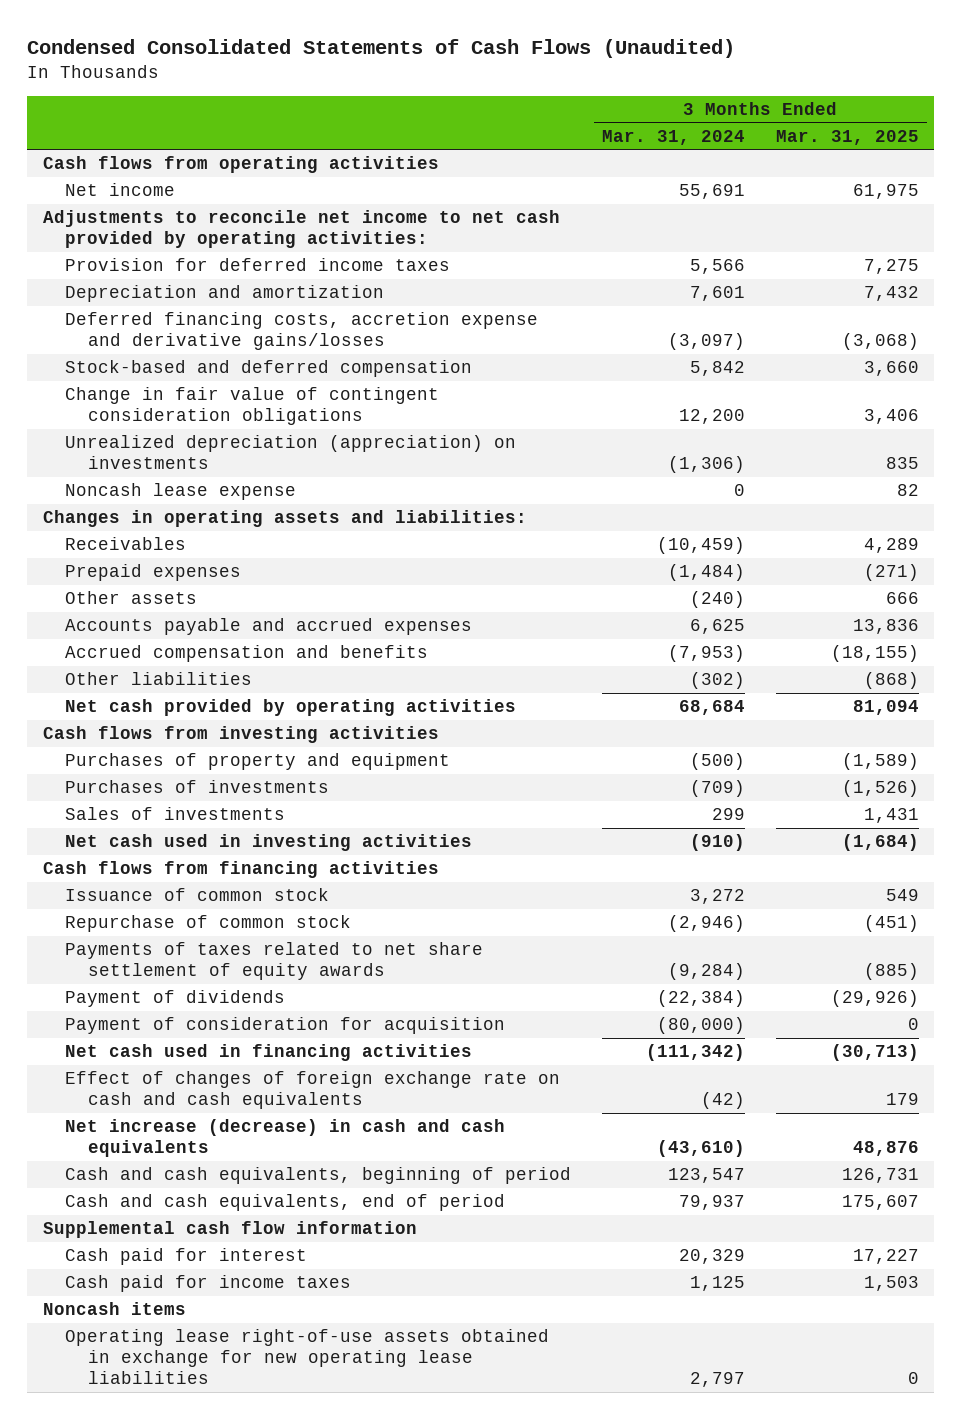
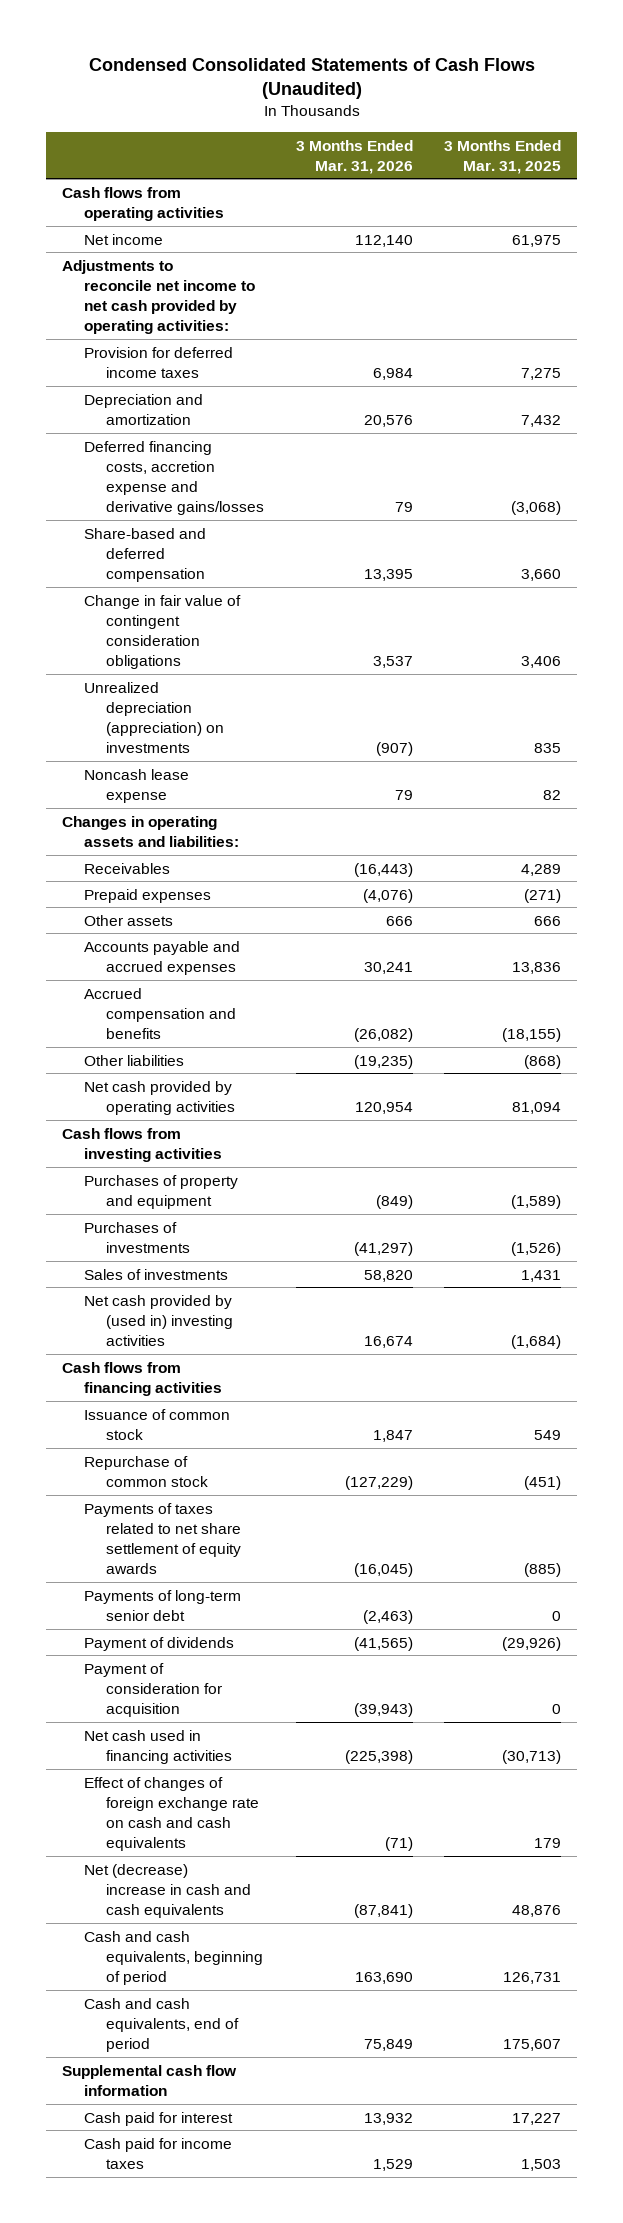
- | 3 Months Ended Mar. 31, 2024 | 3 Months Ended Mar. 31, 2025
+ | 3 Months Ended Mar. 31, 2026 | 3 Months Ended Mar. 31, 2025
- Stock-based and deferred compensation | 5,842 | 3,660
+ Share-based and deferred compensation | 13,395 | 3,660
- Net cash used in investing activities | (910) | (1,684)
+ Net cash provided by (used in) investing activities | 16,674 | (1,684)
+ Payments of long-term senior debt | (2,463) | 0
- Net increase (decrease) in cash and cash equivalents | (43,610) | 48,876
+ Net (decrease) increase in cash and cash equivalents | (87,841) | 48,876
- Noncash items
- Operating lease right-of-use assets obtained in exchange for new operating lease liabilities | 2,797 | 0

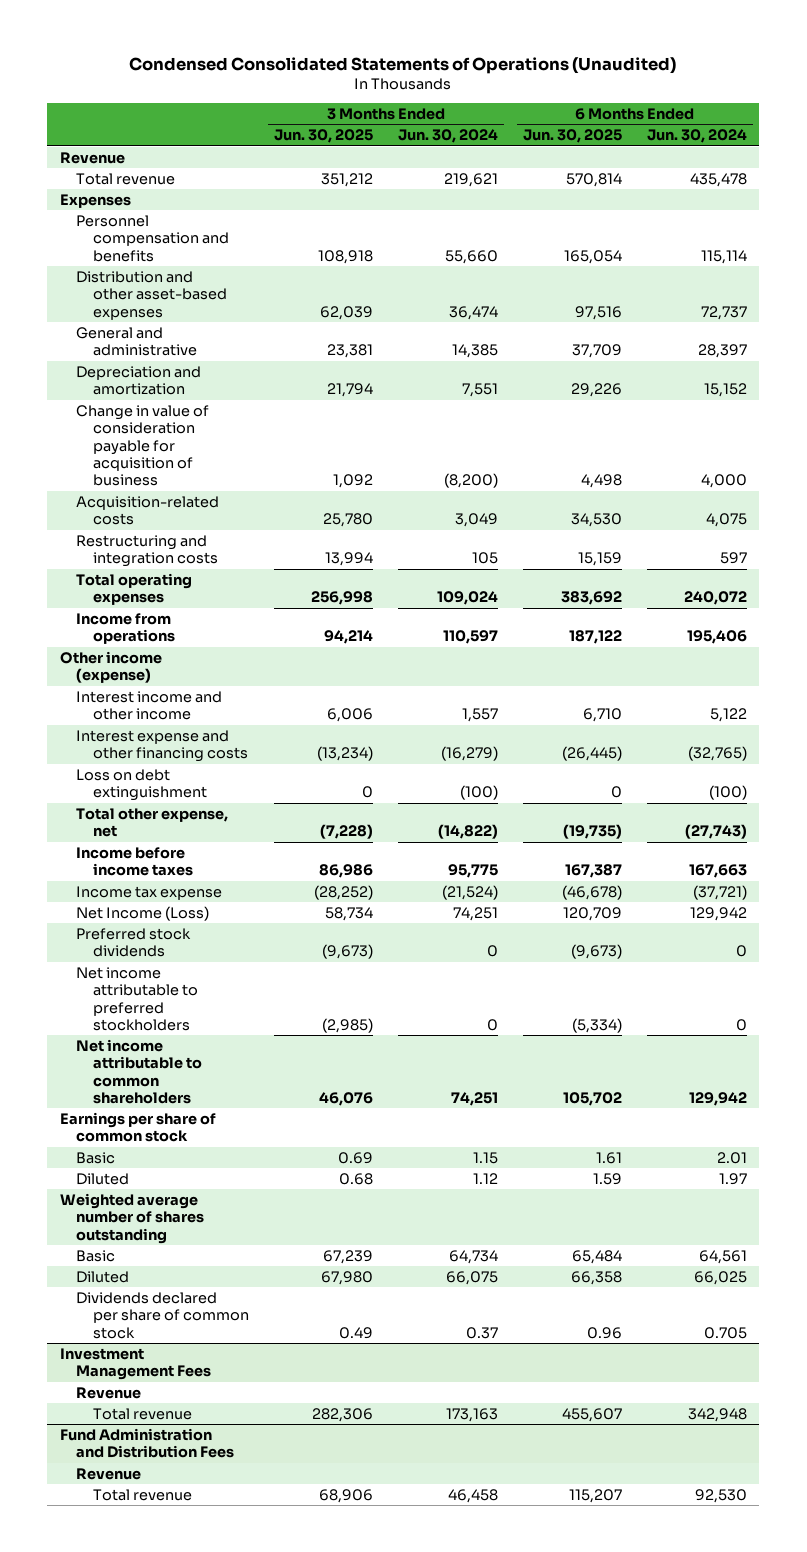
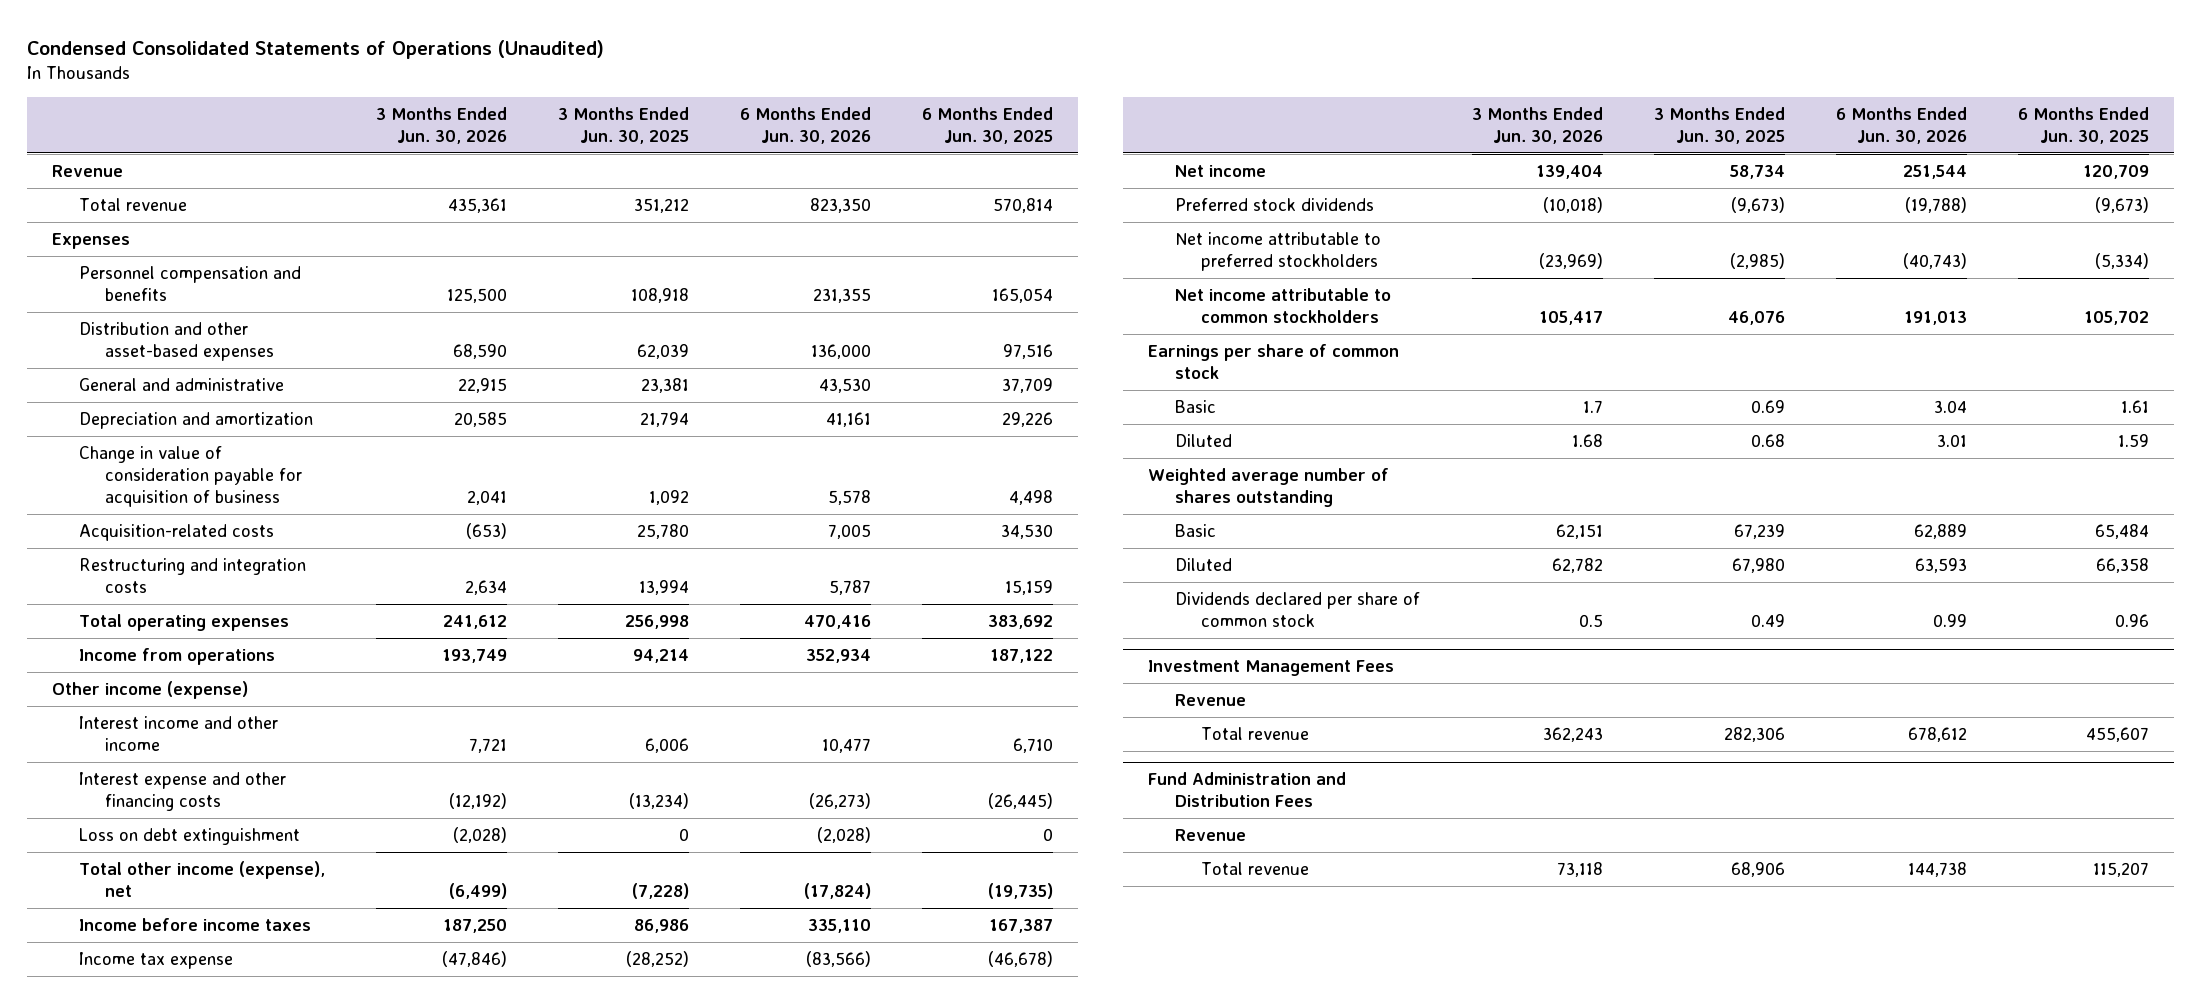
- | 3 Months Ended Jun. 30, 2025 | 3 Months Ended Jun. 30, 2024 | 6 Months Ended Jun. 30, 2025 | 6 Months Ended Jun. 30, 2024
+ | 3 Months Ended Jun. 30, 2026 | 3 Months Ended Jun. 30, 2025 | 6 Months Ended Jun. 30, 2026 | 6 Months Ended Jun. 30, 2025
- Total other expense, net | (7,228) | (14,822) | (19,735) | (27,743)
+ Total other income (expense), net | (6,499) | (7,228) | (17,824) | (19,735)
- Net Income (Loss) | 58,734 | 74,251 | 120,709 | 129,942
+ Net income | 139,404 | 58,734 | 251,544 | 120,709
- Net income attributable to common shareholders | 46,076 | 74,251 | 105,702 | 129,942
+ Net income attributable to common stockholders | 105,417 | 46,076 | 191,013 | 105,702

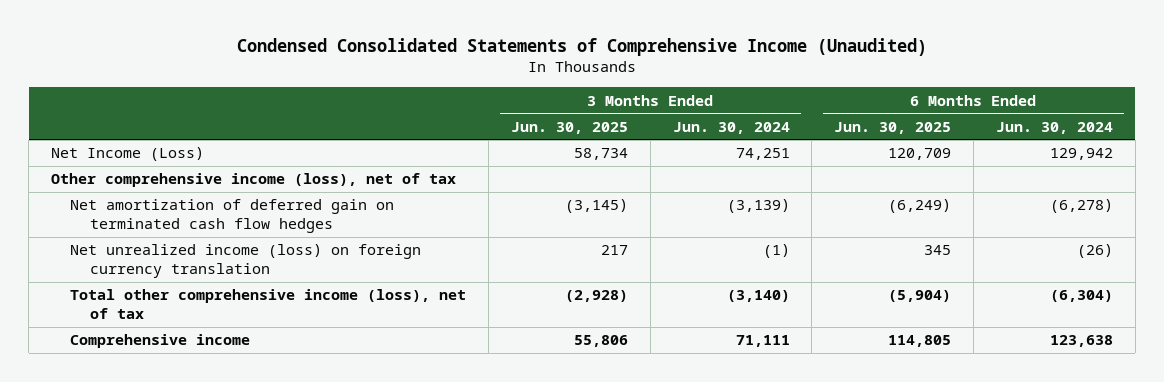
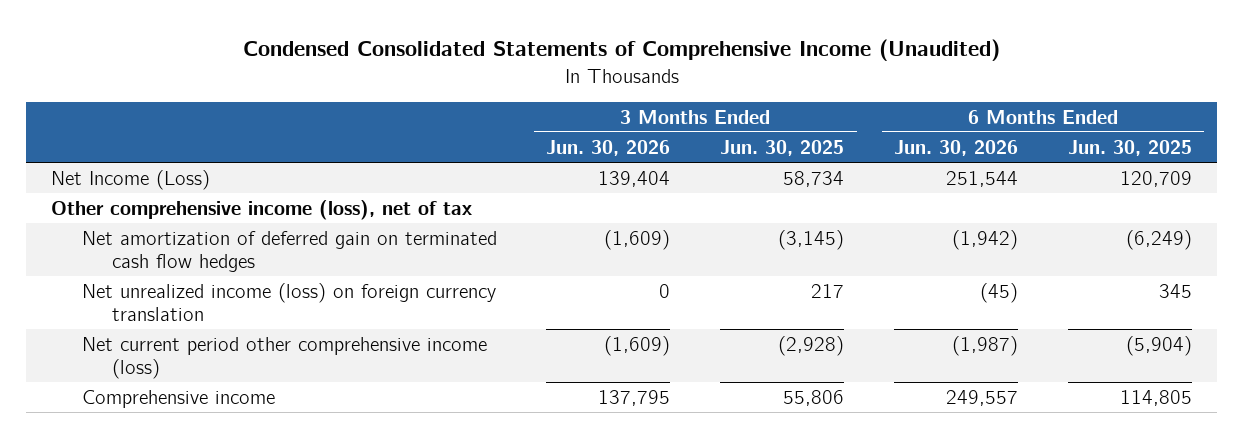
- | 3 Months Ended Jun. 30, 2025 | 3 Months Ended Jun. 30, 2024 | 6 Months Ended Jun. 30, 2025 | 6 Months Ended Jun. 30, 2024
+ | 3 Months Ended Jun. 30, 2026 | 3 Months Ended Jun. 30, 2025 | 6 Months Ended Jun. 30, 2026 | 6 Months Ended Jun. 30, 2025
- Total other comprehensive income (loss), net of tax | (2,928) | (3,140) | (5,904) | (6,304)
+ Net current period other comprehensive income (loss) | (1,609) | (2,928) | (1,987) | (5,904)

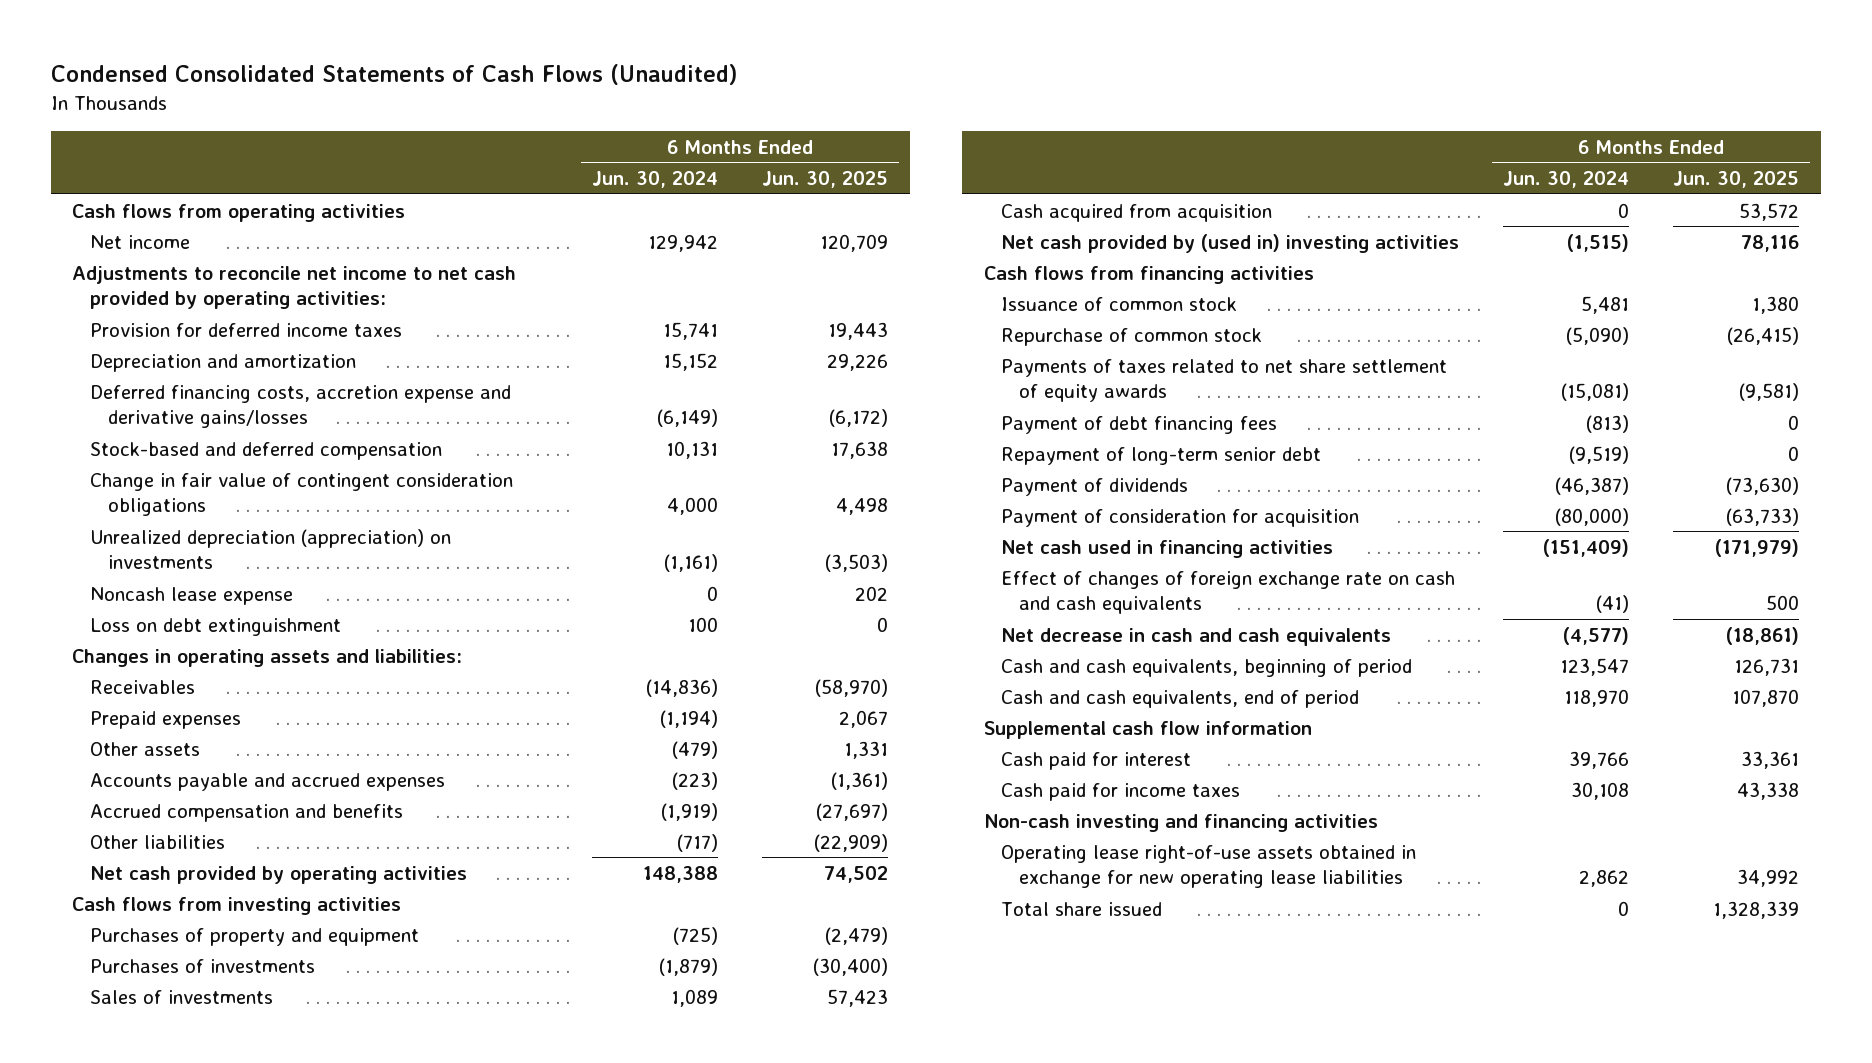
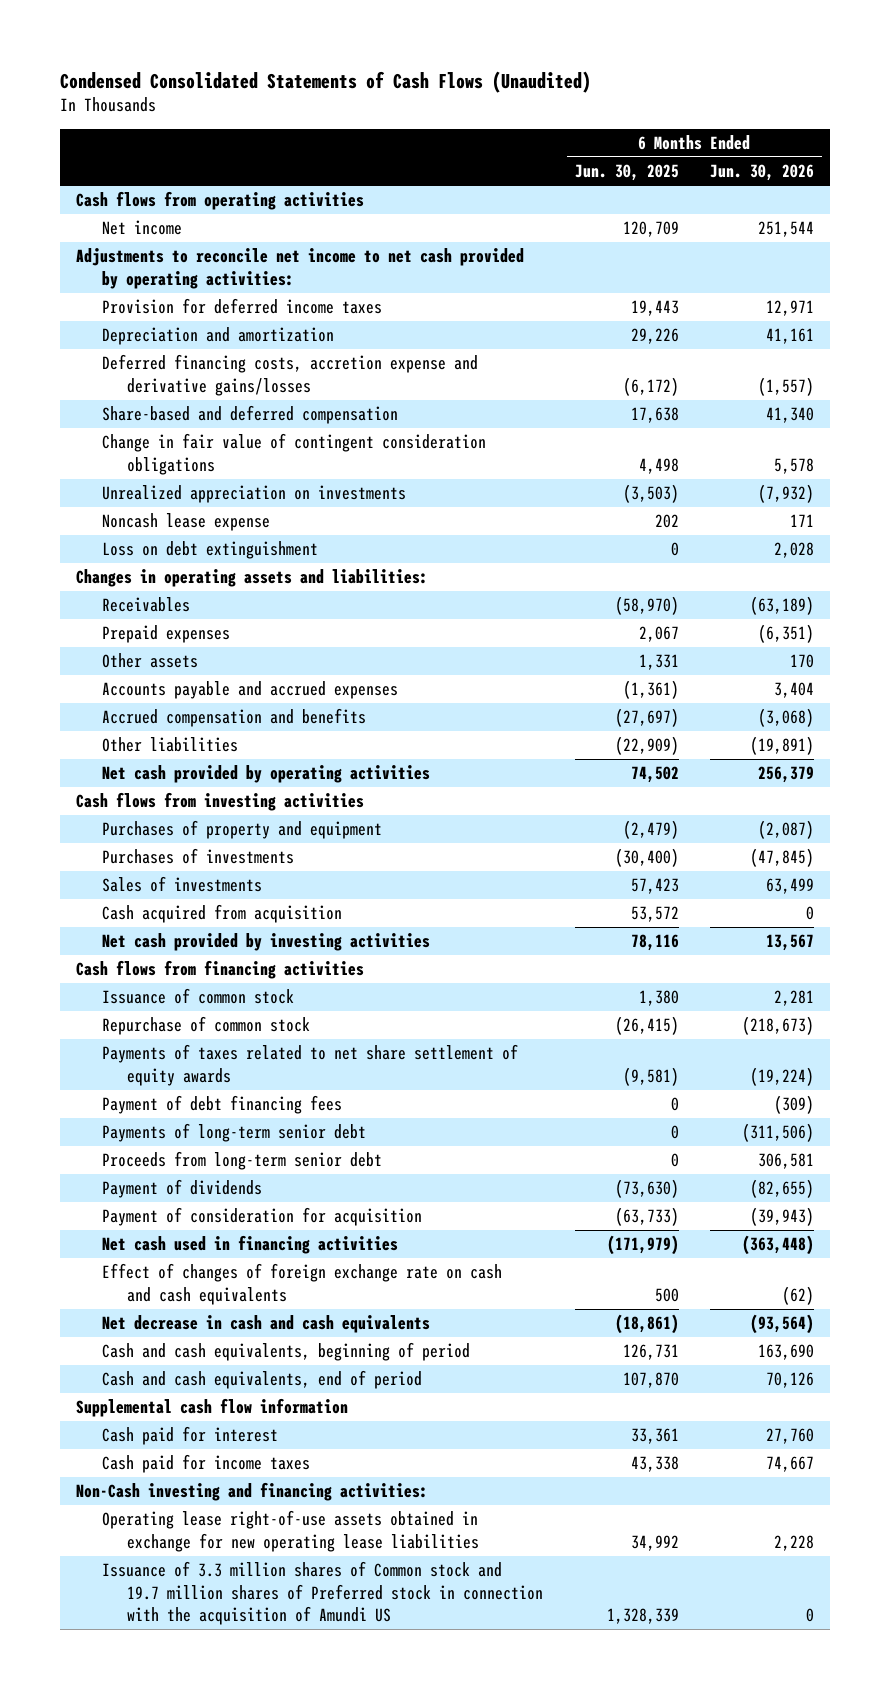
- | 6 Months Ended Jun. 30, 2024 | 6 Months Ended Jun. 30, 2025
+ | 6 Months Ended Jun. 30, 2025 | 6 Months Ended Jun. 30, 2026
- Stock-based and deferred compensation | 10,131 | 17,638
+ Share-based and deferred compensation | 17,638 | 41,340
- Unrealized depreciation (appreciation) on investments | (1,161) | (3,503)
+ Unrealized appreciation on investments | (3,503) | (7,932)
- Net cash provided by (used in) investing activities | (1,515) | 78,116
+ Net cash provided by investing activities | 78,116 | 13,567
- Repayment of long-term senior debt | (9,519) | 0
+ Payments of long-term senior debt | 0 | (311,506)
+ Proceeds from long-term senior debt | 0 | 306,581
- Non-cash investing and financing activities
+ Non-Cash investing and financing activities:
- Total share issued | 0 | 1,328,339
+ Issuance of 3.3 million shares of Common stock and 19.7 million shares of Preferred stock in connection with the acquisition of Amundi US | 1,328,339 | 0

